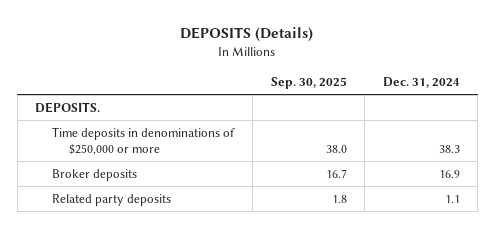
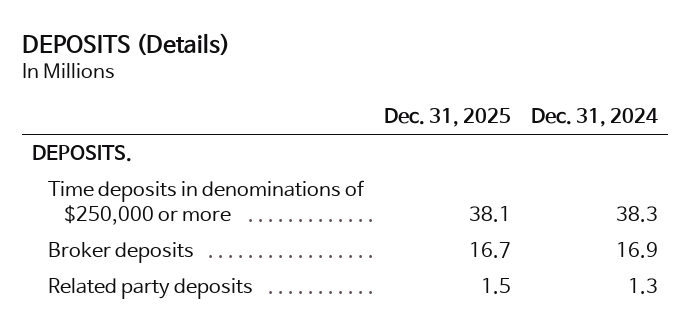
- | Sep. 30, 2025 | Dec. 31, 2024
+ | Dec. 31, 2025 | Dec. 31, 2024
- Related party deposits | 1.8 | 1.1
+ Related party deposits | 1.5 | 1.3

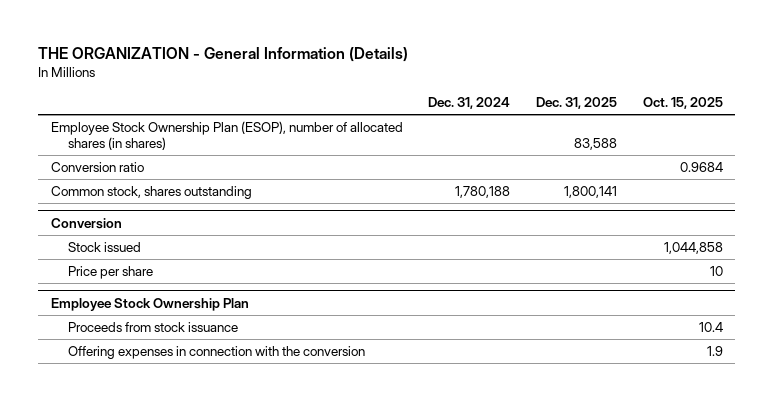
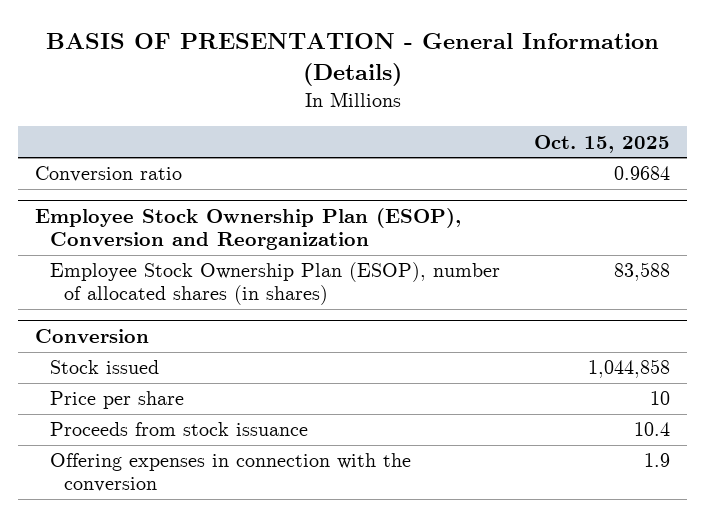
- THE ORGANIZATION - General Information (Details)
+ BASIS OF PRESENTATION - General Information (Details)
- | Dec. 31, 2024 | Dec. 31, 2025 | Oct. 15, 2025
+ | Oct. 15, 2025
- Employee Stock Ownership Plan (ESOP), number of allocated shares (in shares) | | 83,588 |
- Common stock, shares outstanding | 1,780,188 | 1,800,141 |
+ Employee Stock Ownership Plan (ESOP), Conversion and Reorganization
+ Employee Stock Ownership Plan (ESOP), number of allocated shares (in shares) | 83,588
- Employee Stock Ownership Plan

